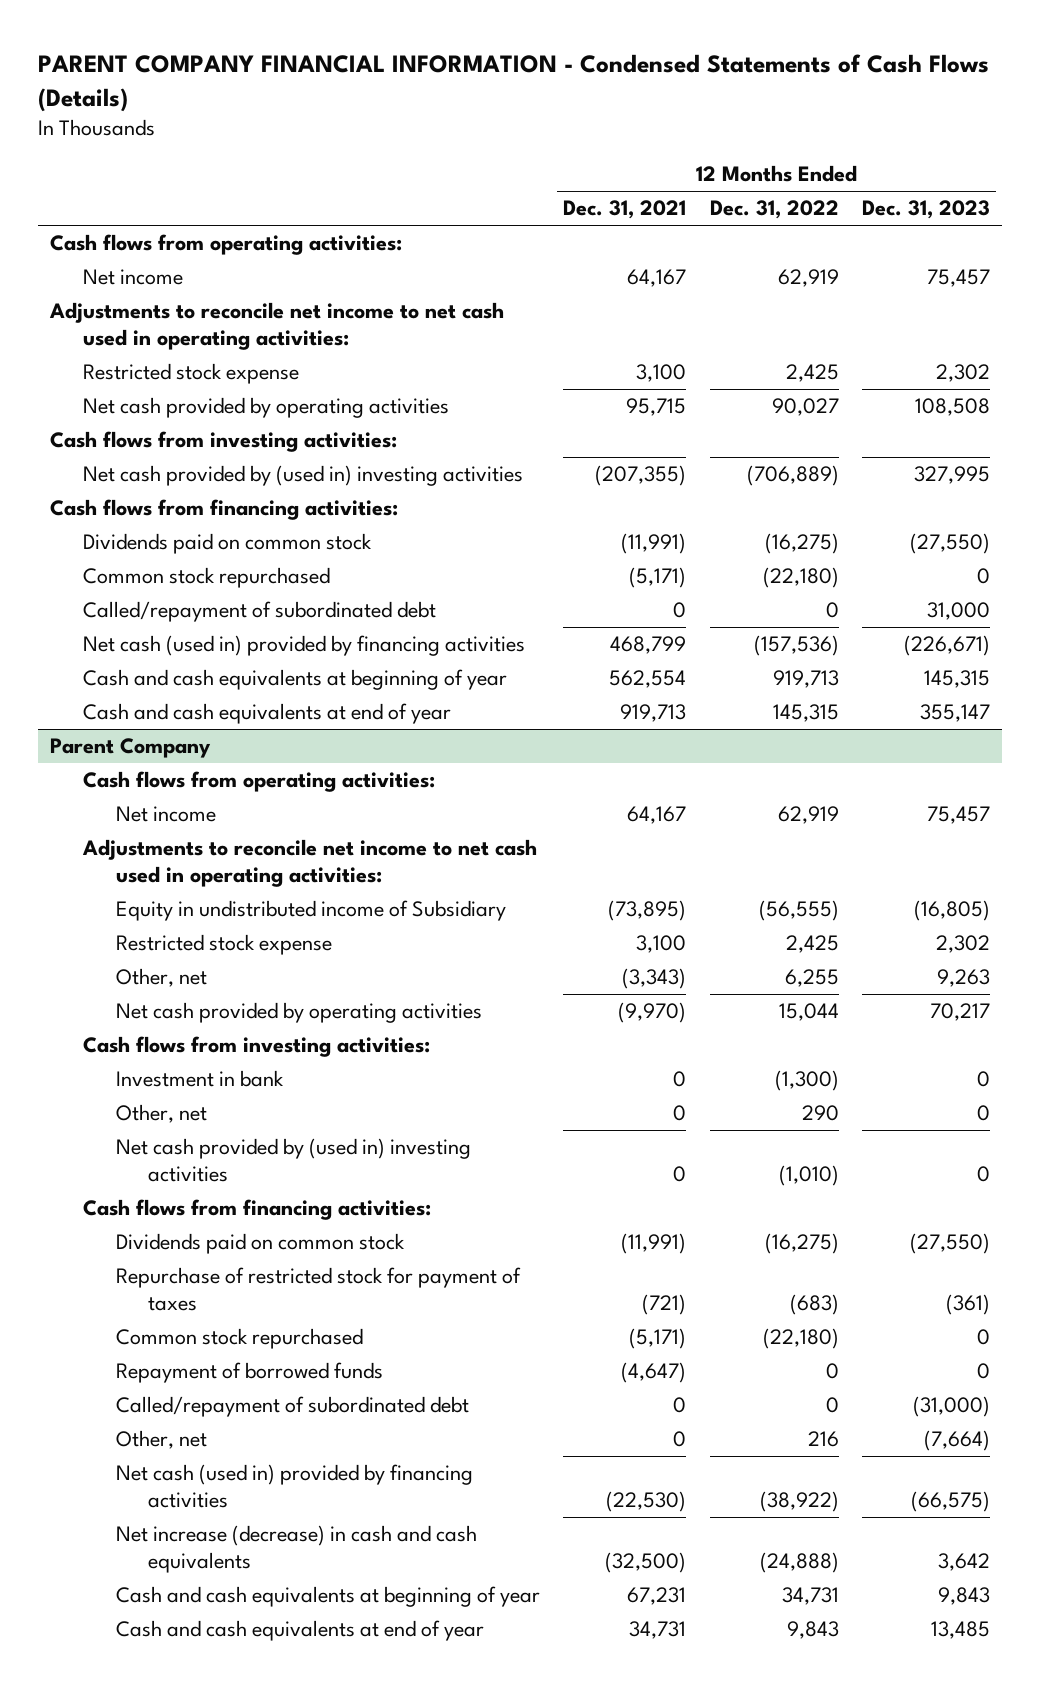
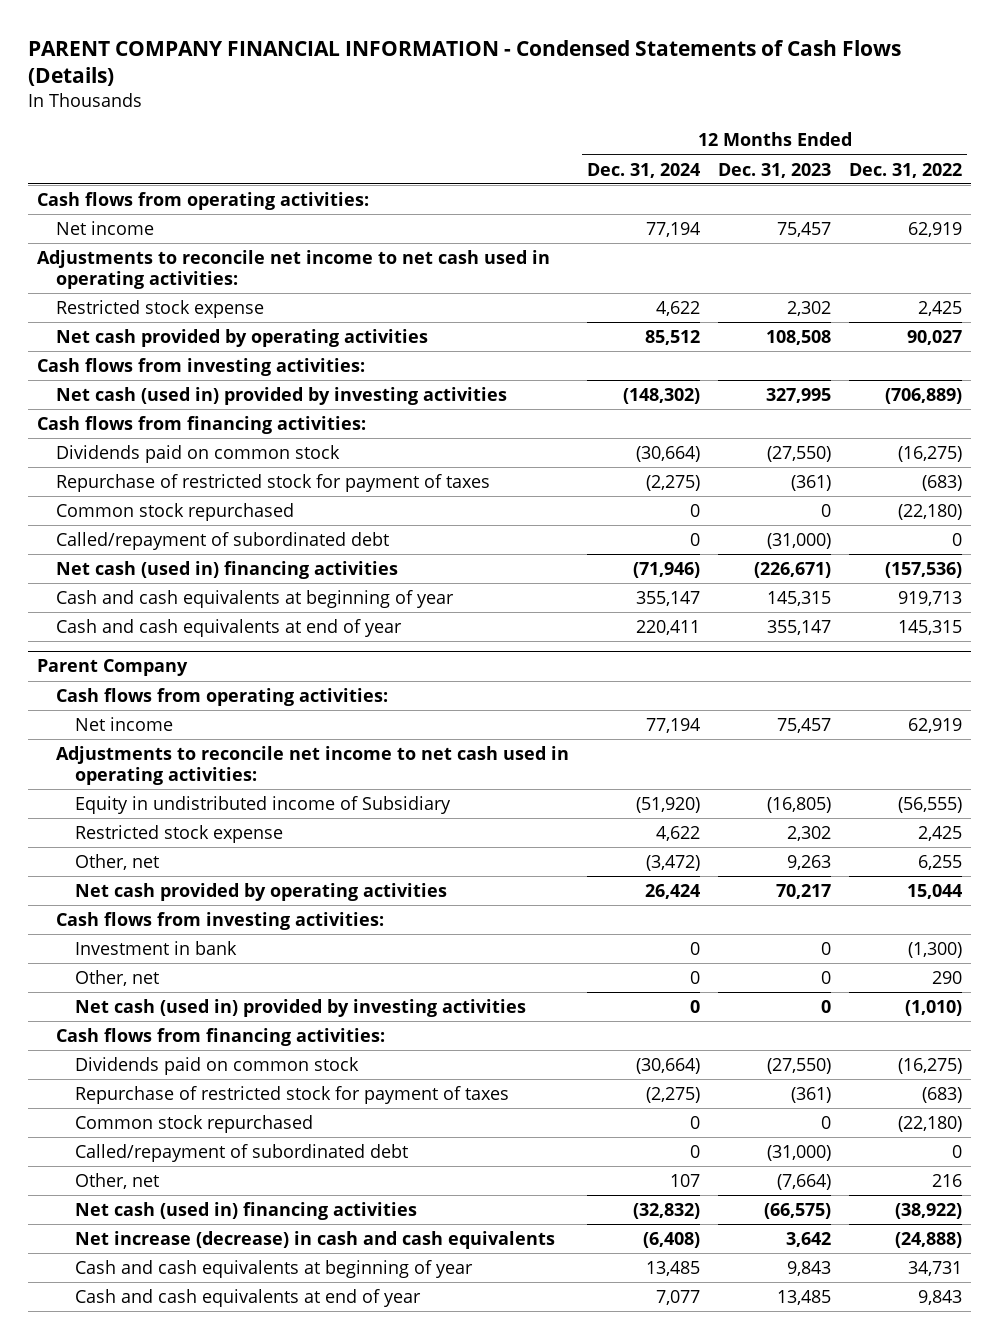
- | 12 Months Ended Dec. 31, 2021 | 12 Months Ended Dec. 31, 2022 | 12 Months Ended Dec. 31, 2023
+ | 12 Months Ended Dec. 31, 2024 | 12 Months Ended Dec. 31, 2023 | 12 Months Ended Dec. 31, 2022
- Net cash provided by (used in) investing activities | (207,355) | (706,889) | 327,995
+ Net cash (used in) provided by investing activities | (148,302) | 327,995 | (706,889)
+ Repurchase of restricted stock for payment of taxes | (2,275) | (361) | (683)
- Called/repayment of subordinated debt | 0 | 0 | 31,000
- Net cash (used in) provided by financing activities | 468,799 | (157,536) | (226,671)
+ Called/repayment of subordinated debt | 0 | (31,000) | 0
+ Net cash (used in) financing activities | (71,946) | (226,671) | (157,536)
@ Parent Company
- Net cash provided by (used in) investing activities | 0 | (1,010) | 0
+ Net cash (used in) provided by investing activities | 0 | 0 | (1,010)
- Repayment of borrowed funds | (4,647) | 0 | 0
- Net cash (used in) provided by financing activities | (22,530) | (38,922) | (66,575)
+ Net cash (used in) financing activities | (32,832) | (66,575) | (38,922)

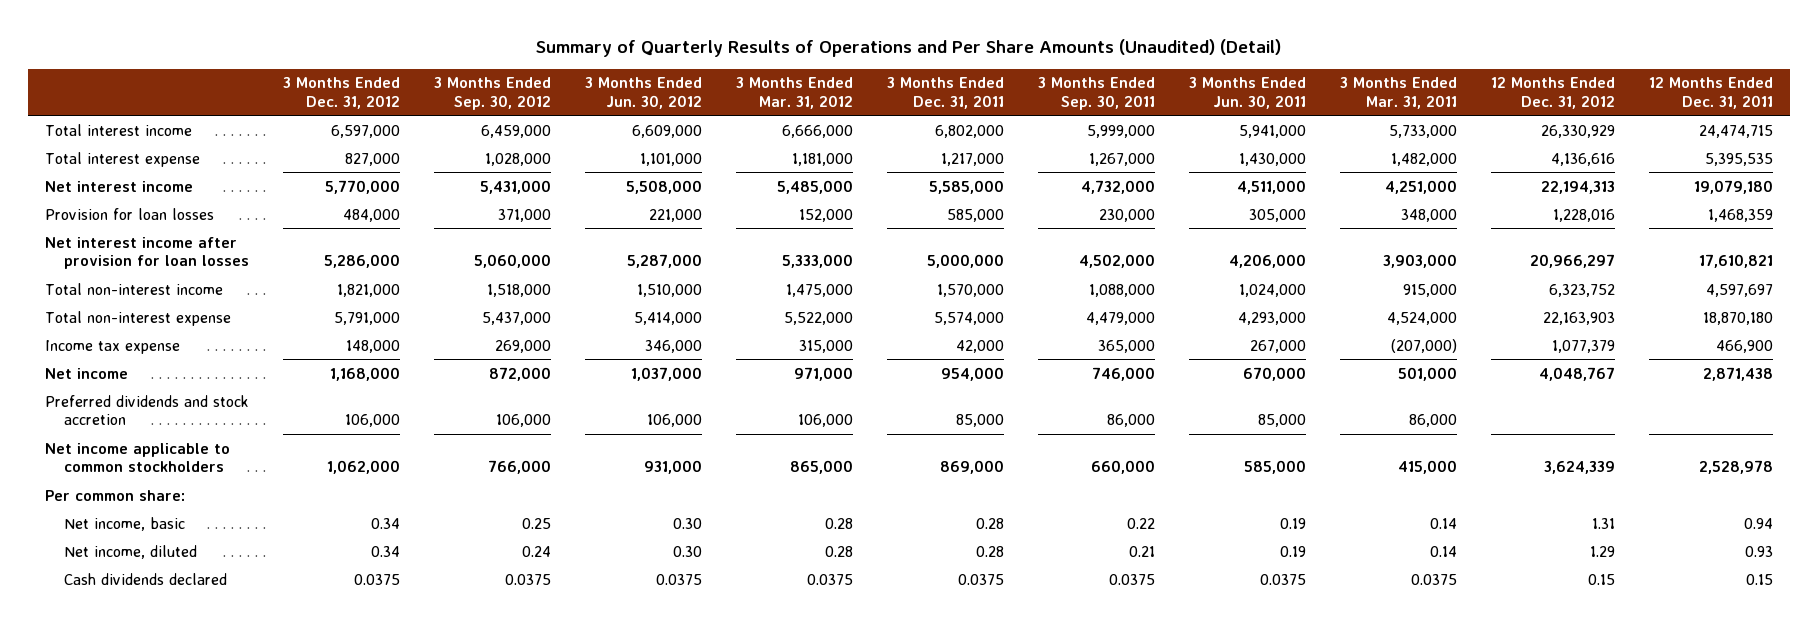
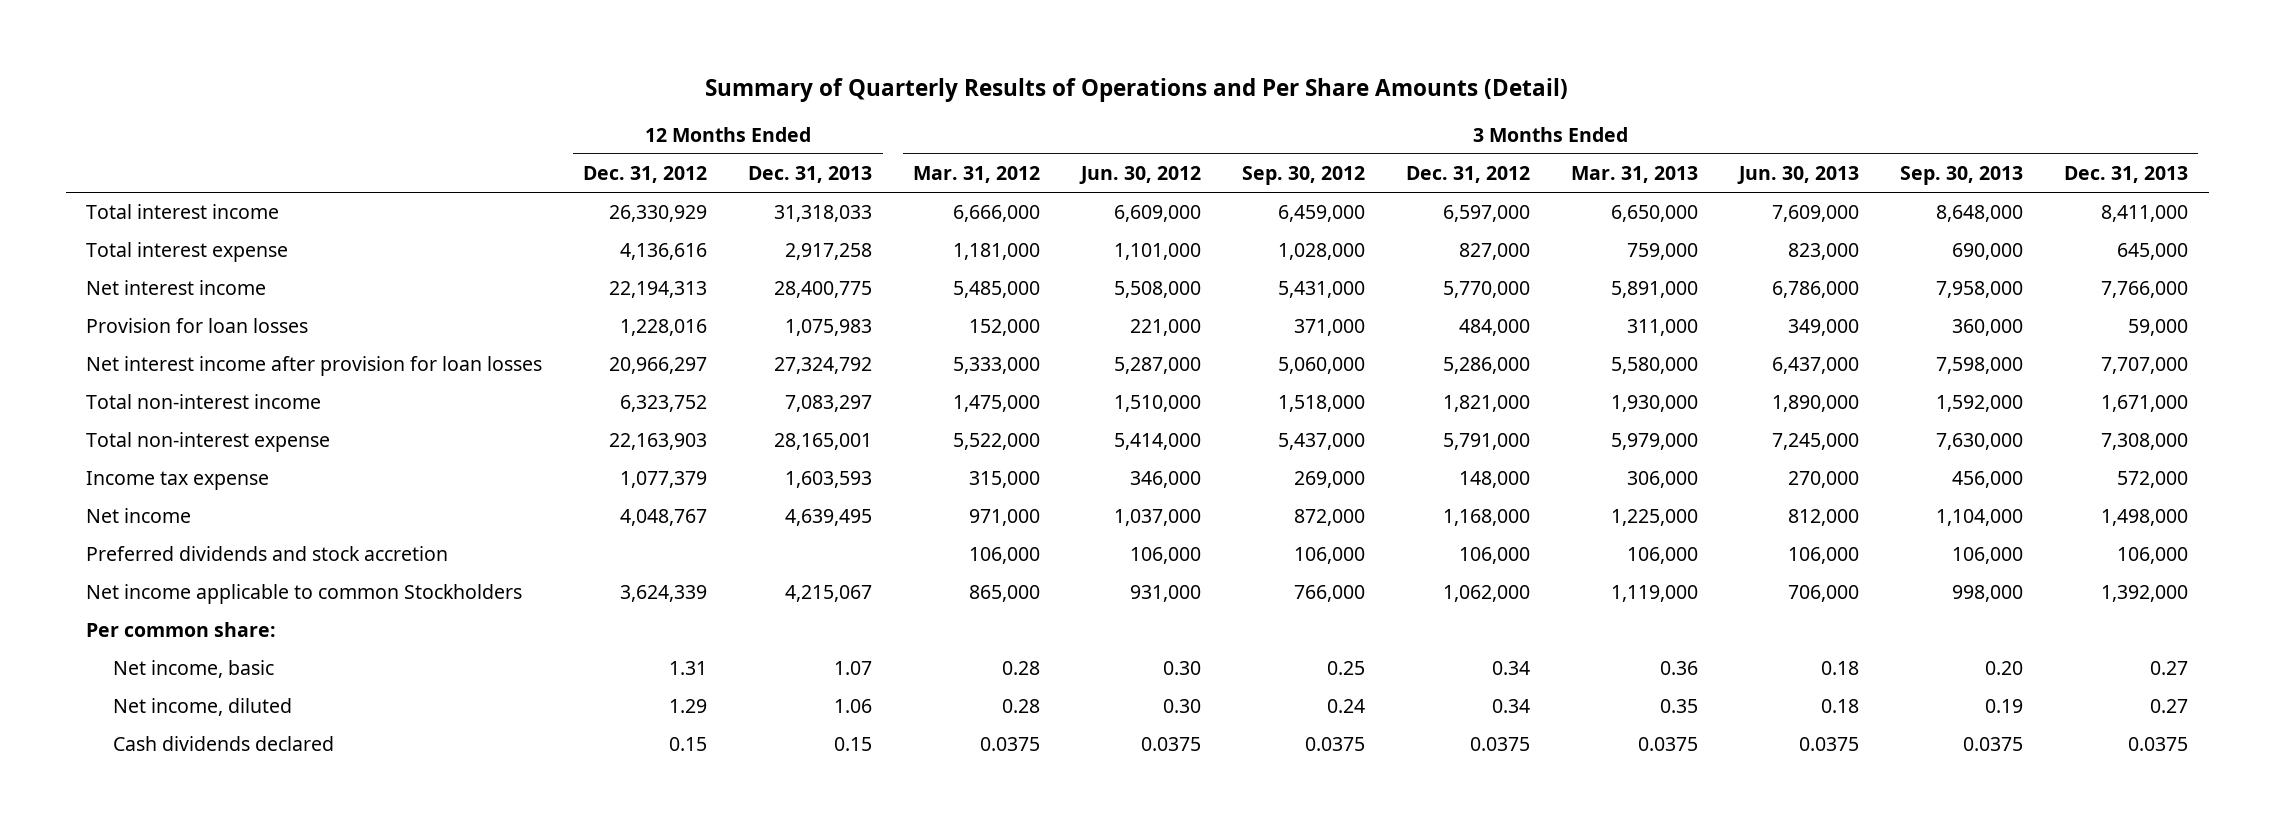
- Summary of Quarterly Results of Operations and Per Share Amounts (Unaudited) (Detail)
+ Summary of Quarterly Results of Operations and Per Share Amounts (Detail)
- | 3 Months Ended Dec. 31, 2012 | 3 Months Ended Sep. 30, 2012 | 3 Months Ended Jun. 30, 2012 | 3 Months Ended Mar. 31, 2012 | 3 Months Ended Dec. 31, 2011 | 3 Months Ended Sep. 30, 2011 | 3 Months Ended Jun. 30, 2011 | 3 Months Ended Mar. 31, 2011 | 12 Months Ended Dec. 31, 2012 | 12 Months Ended Dec. 31, 2011
+ | 12 Months Ended Dec. 31, 2012 | 12 Months Ended Dec. 31, 2013 | 3 Months Ended Mar. 31, 2012 | 3 Months Ended Jun. 30, 2012 | 3 Months Ended Sep. 30, 2012 | 3 Months Ended Dec. 31, 2012 | 3 Months Ended Mar. 31, 2013 | 3 Months Ended Jun. 30, 2013 | 3 Months Ended Sep. 30, 2013 | 3 Months Ended Dec. 31, 2013
- Net income applicable to common stockholders | 1,062,000 | 766,000 | 931,000 | 865,000 | 869,000 | 660,000 | 585,000 | 415,000 | 3,624,339 | 2,528,978
+ Net income applicable to common Stockholders | 3,624,339 | 4,215,067 | 865,000 | 931,000 | 766,000 | 1,062,000 | 1,119,000 | 706,000 | 998,000 | 1,392,000

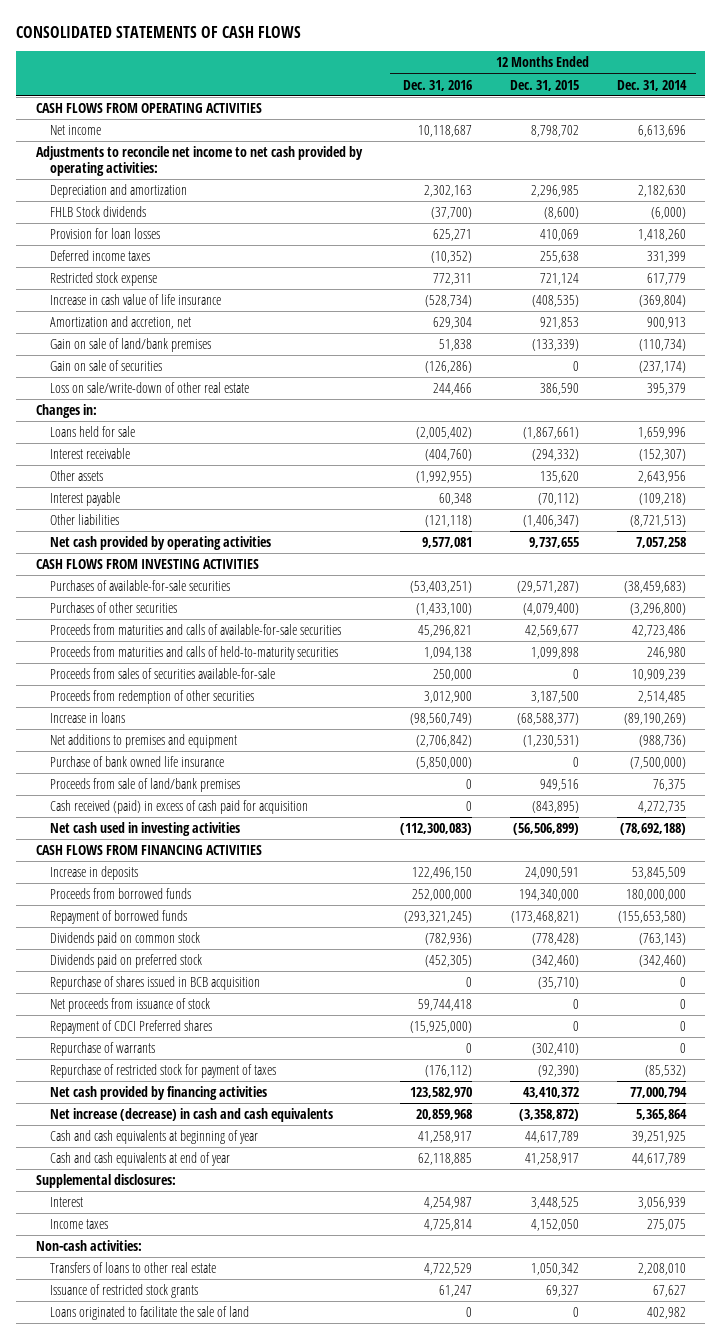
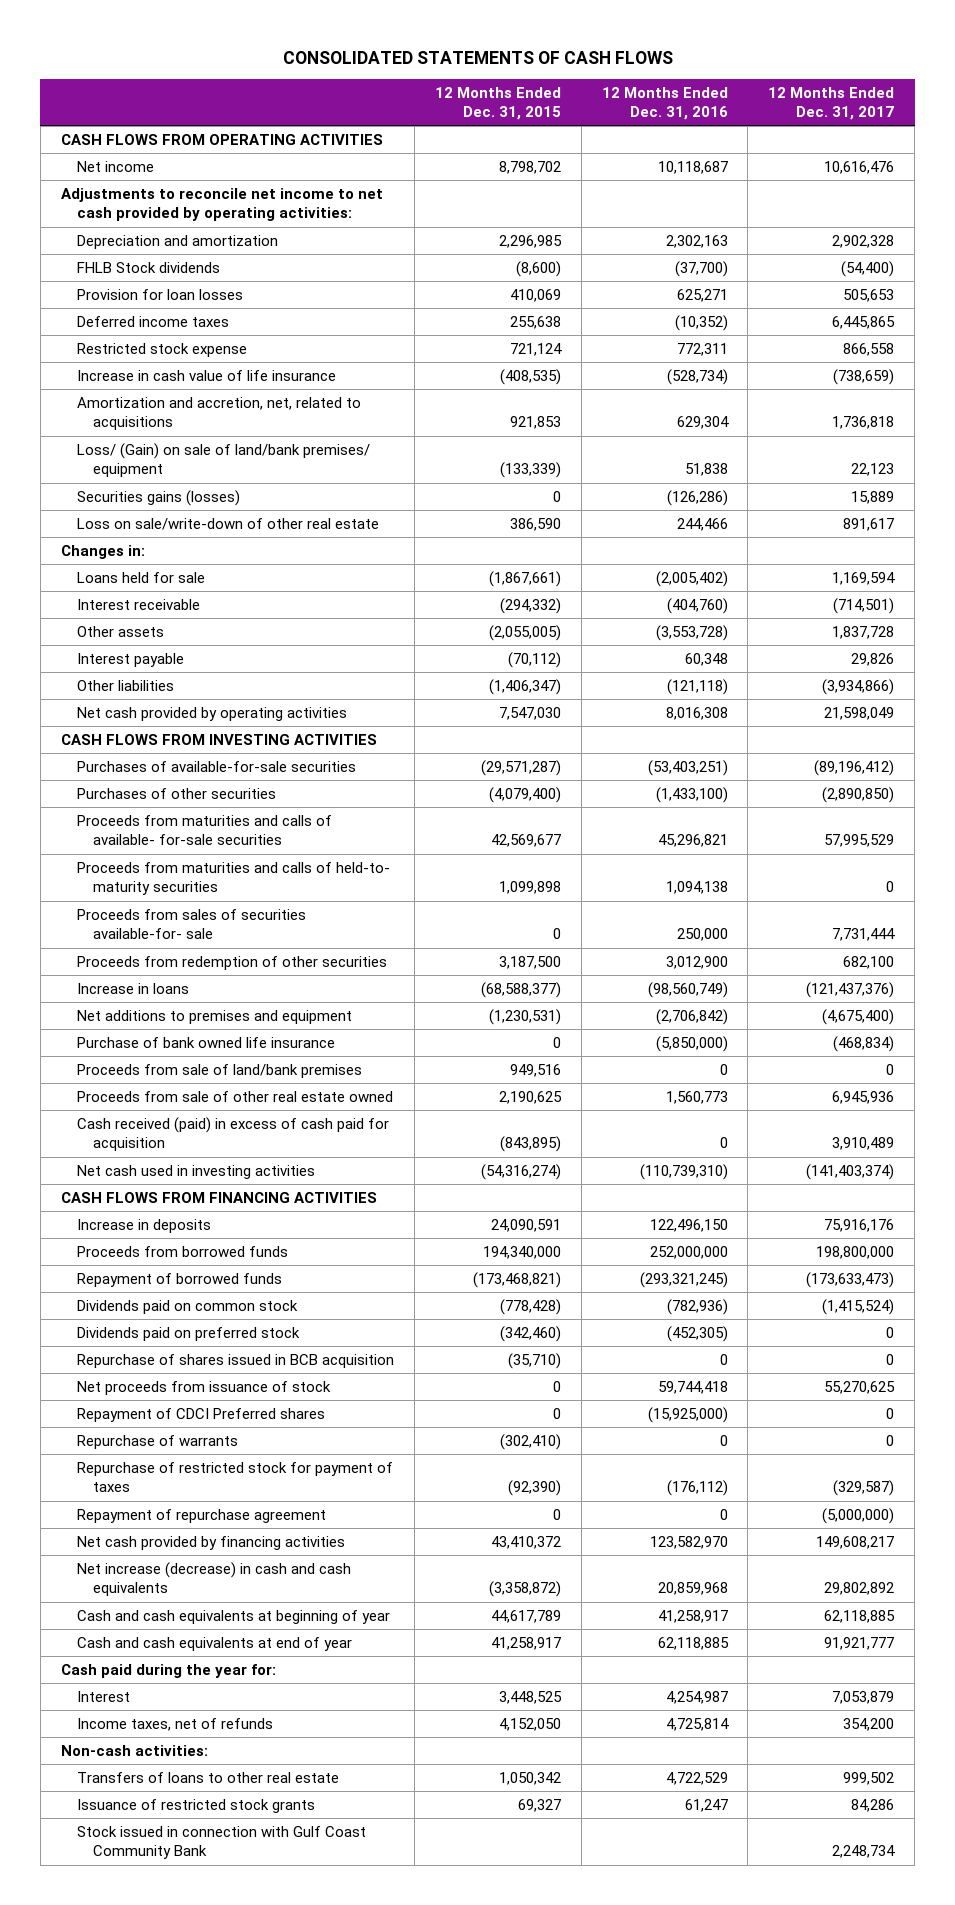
- | 12 Months Ended Dec. 31, 2016 | 12 Months Ended Dec. 31, 2015 | 12 Months Ended Dec. 31, 2014
+ | 12 Months Ended Dec. 31, 2015 | 12 Months Ended Dec. 31, 2016 | 12 Months Ended Dec. 31, 2017
- Amortization and accretion, net | 629,304 | 921,853 | 900,913
- Gain on sale of land/bank premises | 51,838 | (133,339) | (110,734)
- Gain on sale of securities | (126,286) | 0 | (237,174)
+ Amortization and accretion, net, related to acquisitions | 921,853 | 629,304 | 1,736,818
+ Loss/ (Gain) on sale of land/bank premises/ equipment | (133,339) | 51,838 | 22,123
+ Securities gains (losses) | 0 | (126,286) | 15,889
- Other assets | (1,992,955) | 135,620 | 2,643,956
+ Other assets | (2,055,005) | (3,553,728) | 1,837,728
- Net cash provided by operating activities | 9,577,081 | 9,737,655 | 7,057,258
+ Net cash provided by operating activities | 7,547,030 | 8,016,308 | 21,598,049
- Proceeds from maturities and calls of available-for-sale securities | 45,296,821 | 42,569,677 | 42,723,486
- Proceeds from maturities and calls of held-to-maturity securities | 1,094,138 | 1,099,898 | 246,980
- Proceeds from sales of securities available-for-sale | 250,000 | 0 | 10,909,239
+ Proceeds from maturities and calls of available- for-sale securities | 42,569,677 | 45,296,821 | 57,995,529
+ Proceeds from maturities and calls of held-to- maturity securities | 1,099,898 | 1,094,138 | 0
+ Proceeds from sales of securities available-for- sale | 0 | 250,000 | 7,731,444
+ Proceeds from sale of other real estate owned | 2,190,625 | 1,560,773 | 6,945,936
- Net cash used in investing activities | (112,300,083) | (56,506,899) | (78,692,188)
+ Net cash used in investing activities | (54,316,274) | (110,739,310) | (141,403,374)
+ Repayment of repurchase agreement | 0 | 0 | (5,000,000)
- Supplemental disclosures:
+ Cash paid during the year for:
- Income taxes | 4,725,814 | 4,152,050 | 275,075
+ Income taxes, net of refunds | 4,152,050 | 4,725,814 | 354,200
- Loans originated to facilitate the sale of land | 0 | 0 | 402,982
+ Stock issued in connection with Gulf Coast Community Bank | | | 2,248,734

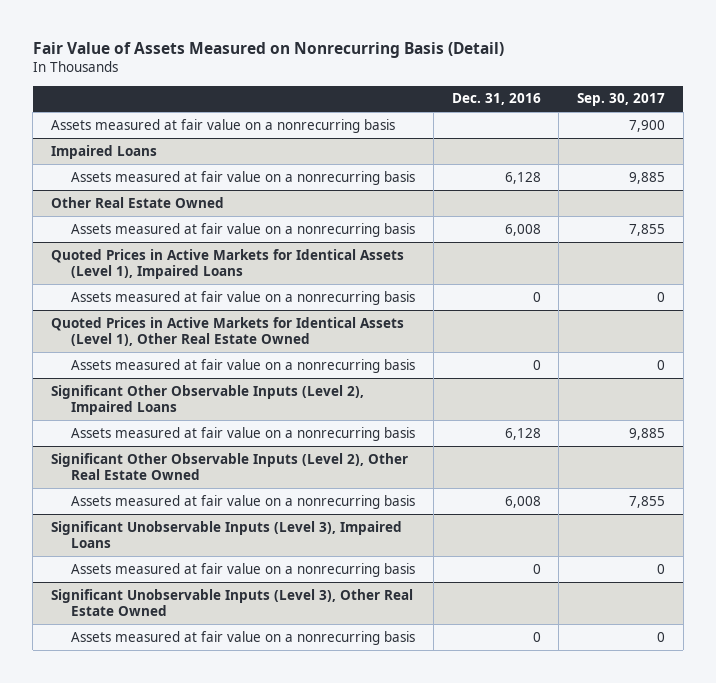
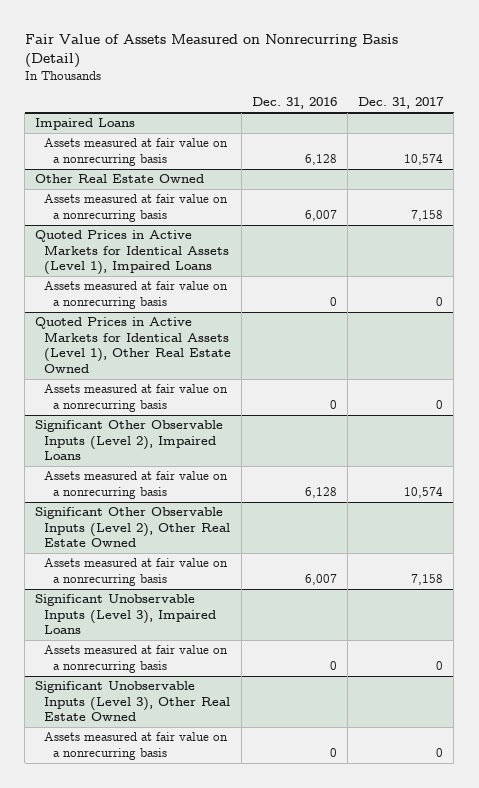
- | Dec. 31, 2016 | Sep. 30, 2017
+ | Dec. 31, 2016 | Dec. 31, 2017
- Assets measured at fair value on a nonrecurring basis | | 7,900
@ Other Real Estate Owned
- Assets measured at fair value on a nonrecurring basis | 6,008 | 7,855
+ Assets measured at fair value on a nonrecurring basis | 6,007 | 7,158
@ Significant Other Observable Inputs (Level 2), Other Real Estate Owned
- Assets measured at fair value on a nonrecurring basis | 6,008 | 7,855
+ Assets measured at fair value on a nonrecurring basis | 6,007 | 7,158

